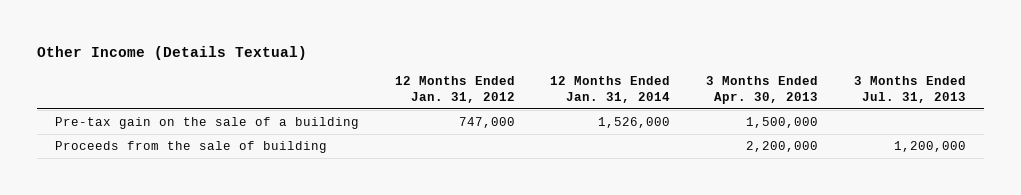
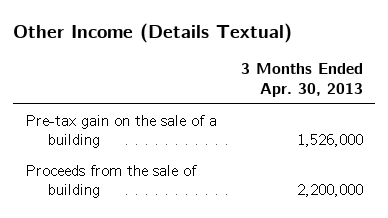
- | 12 Months Ended Jan. 31, 2012 | 12 Months Ended Jan. 31, 2014 | 3 Months Ended Apr. 30, 2013 | 3 Months Ended Jul. 31, 2013
+ | 3 Months Ended Apr. 30, 2013
- Pre-tax gain on the sale of a building | 747,000 | 1,526,000 | 1,500,000 |
+ Pre-tax gain on the sale of a building | 1,526,000

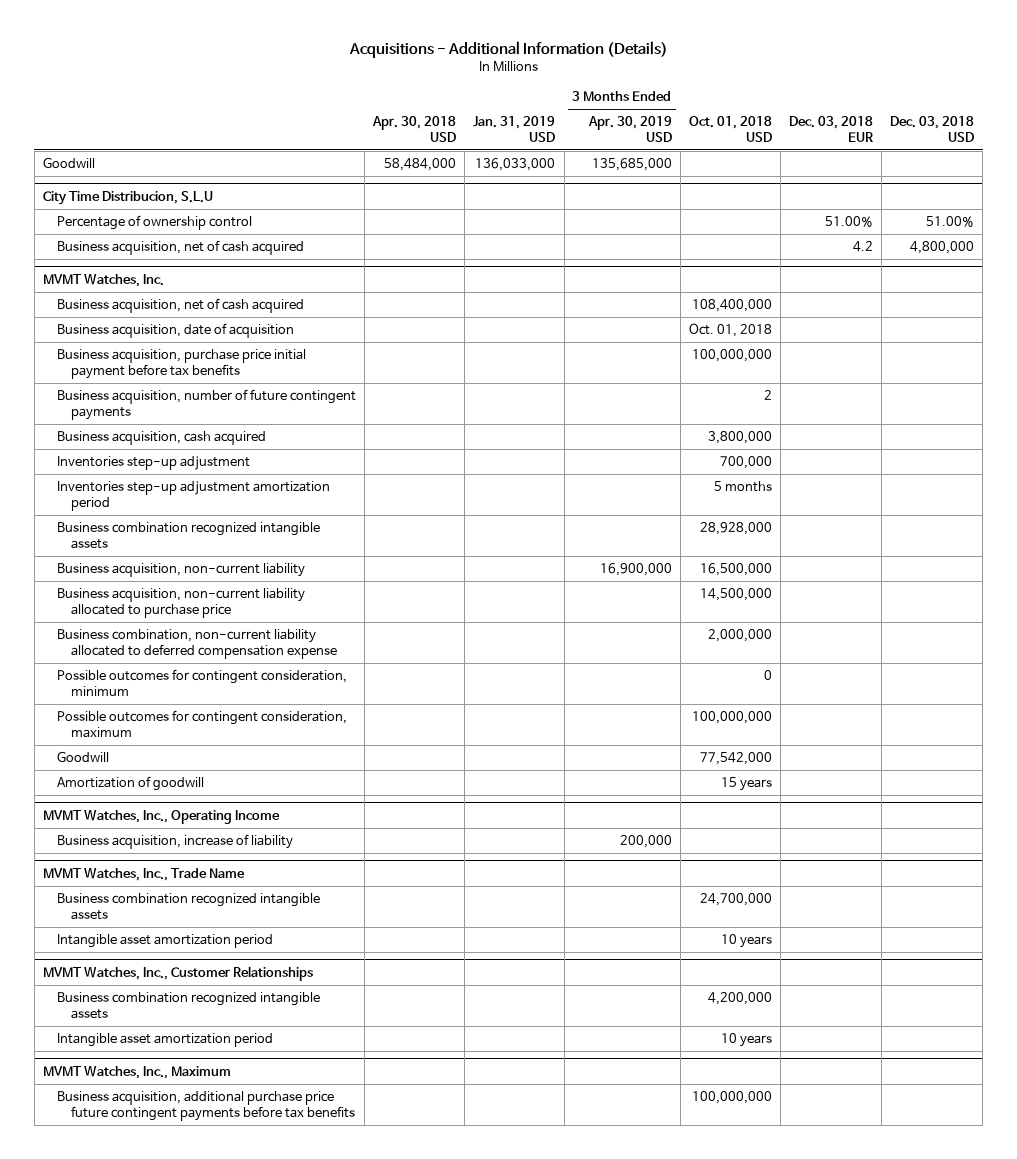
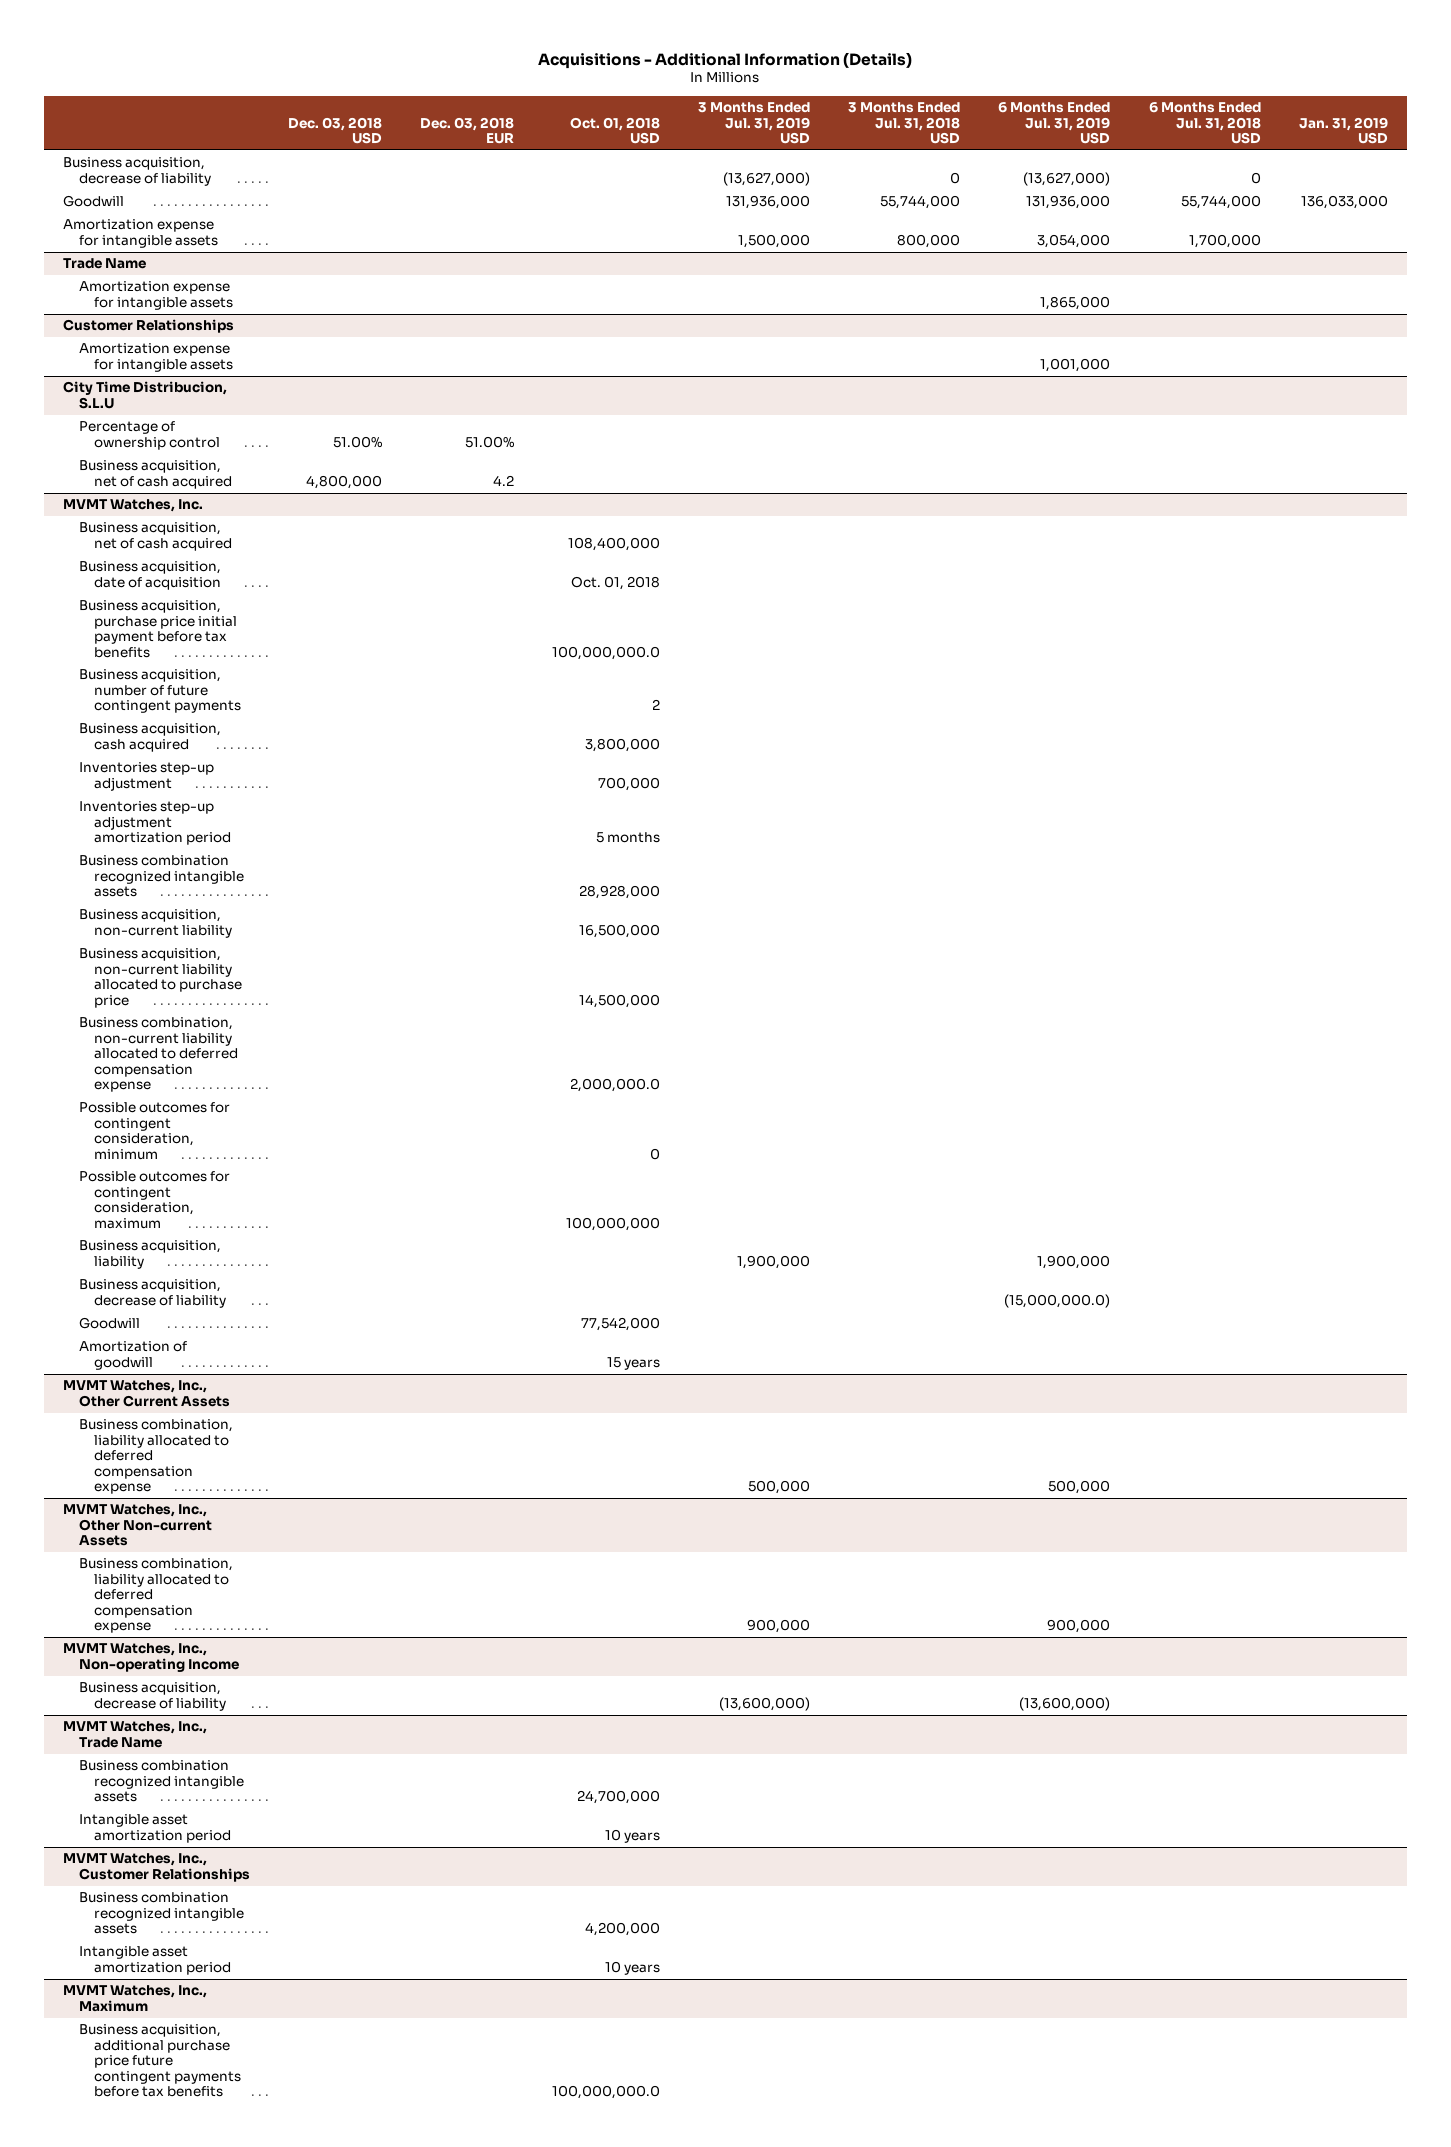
- | Apr. 30, 2018 USD | Jan. 31, 2019 USD | 3 Months Ended Apr. 30, 2019 USD | Oct. 01, 2018 USD | Dec. 03, 2018 EUR | Dec. 03, 2018 USD
+ | Dec. 03, 2018 USD | Dec. 03, 2018 EUR | Oct. 01, 2018 USD | 3 Months Ended Jul. 31, 2019 USD | 3 Months Ended Jul. 31, 2018 USD | 6 Months Ended Jul. 31, 2019 USD | 6 Months Ended Jul. 31, 2018 USD | Jan. 31, 2019 USD
+ Business acquisition, decrease of liability | | | | (13,627,000) | 0 | (13,627,000) | 0 |
+ Amortization expense for intangible assets | | | | 1,500,000 | 800,000 | 3,054,000 | 1,700,000 |
+ Trade Name
+ Amortization expense for intangible assets | | | | | | 1,865,000 | |
+ Customer Relationships
+ Amortization expense for intangible assets | | | | | | 1,001,000 | |
@ MVMT Watches, Inc.
- Business acquisition, purchase price initial payment before tax benefits | | | | 100,000,000 | |
+ Business acquisition, purchase price initial payment before tax benefits | | | 100,000,000.0 | | | | |
- Business combination, non-current liability allocated to deferred compensation expense | | | | 2,000,000 | |
+ Business combination, non-current liability allocated to deferred compensation expense | | | 2,000,000.0 | | | | |
+ Business acquisition, liability | | | | 1,900,000 | | 1,900,000 | |
+ Business acquisition, decrease of liability | | | | | | (15,000,000.0) | |
- MVMT Watches, Inc., Operating Income
- Business acquisition, increase of liability | | | 200,000 | | |
+ MVMT Watches, Inc., Other Current Assets
+ Business combination, liability allocated to deferred compensation expense | | | | 500,000 | | 500,000 | |
+ MVMT Watches, Inc., Other Non-current Assets
+ Business combination, liability allocated to deferred compensation expense | | | | 900,000 | | 900,000 | |
+ MVMT Watches, Inc., Non-operating Income
+ Business acquisition, decrease of liability | | | | (13,600,000) | | (13,600,000) | |
@ MVMT Watches, Inc., Maximum
- Business acquisition, additional purchase price future contingent payments before tax benefits | | | | 100,000,000 | |
+ Business acquisition, additional purchase price future contingent payments before tax benefits | | | 100,000,000.0 | | | | |

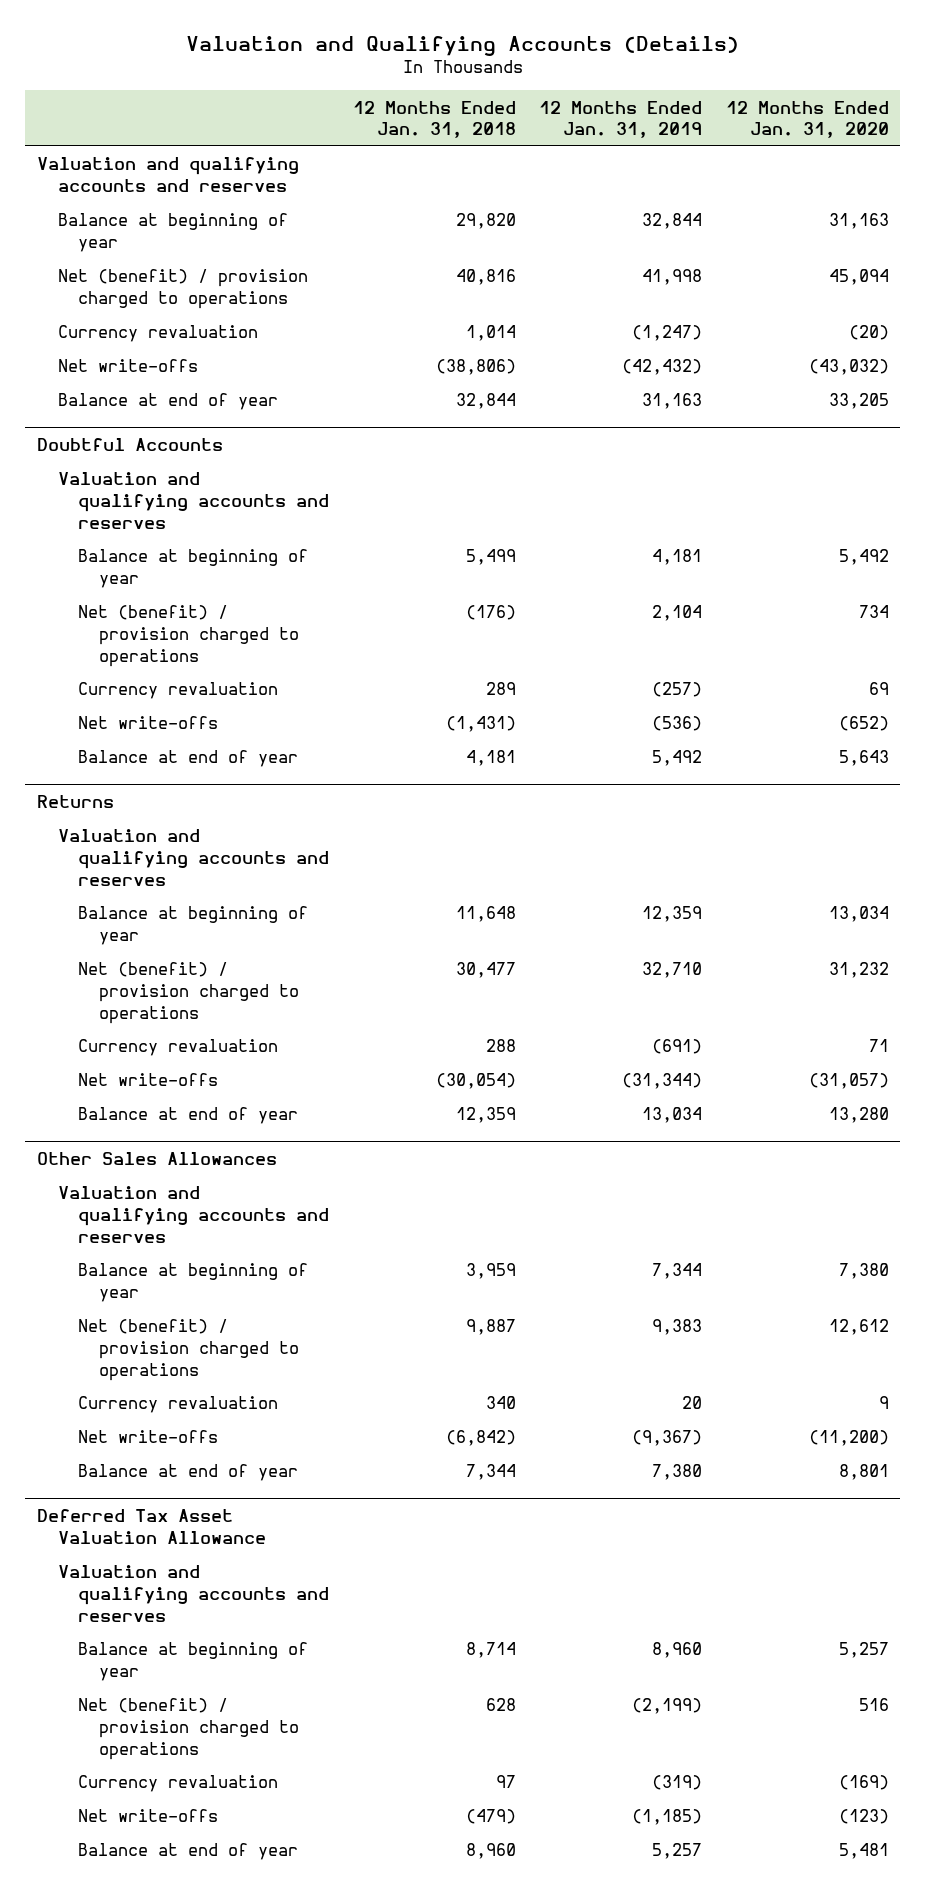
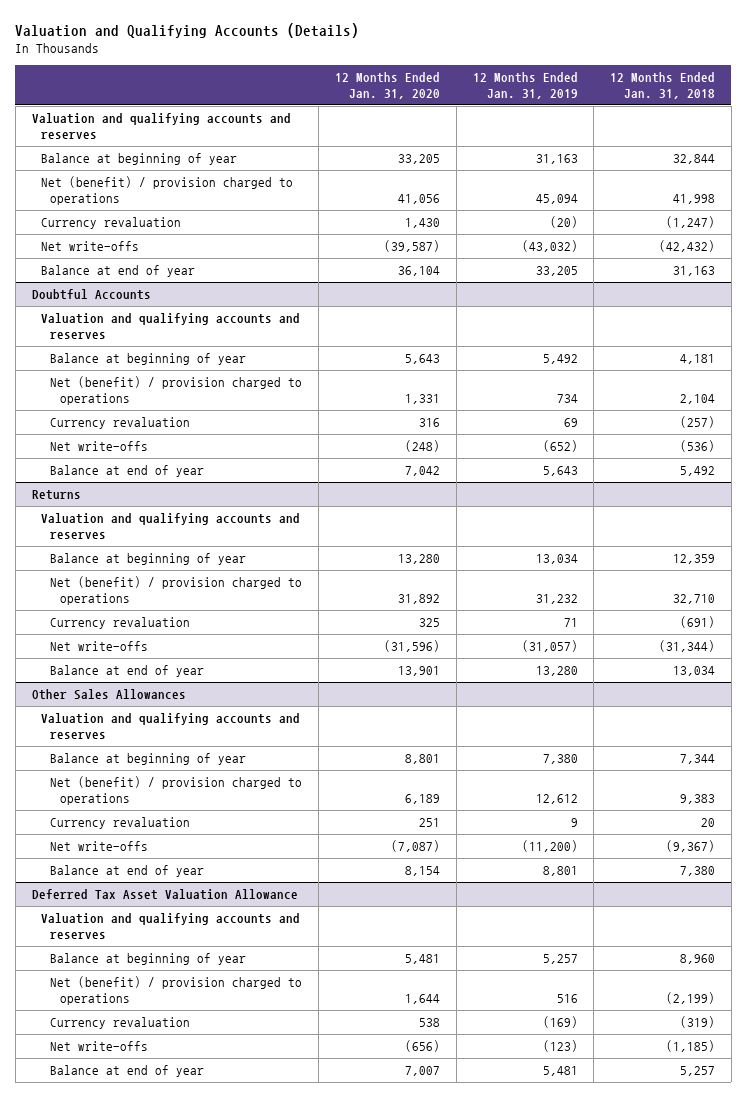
- | 12 Months Ended Jan. 31, 2018 | 12 Months Ended Jan. 31, 2019 | 12 Months Ended Jan. 31, 2020
+ | 12 Months Ended Jan. 31, 2020 | 12 Months Ended Jan. 31, 2019 | 12 Months Ended Jan. 31, 2018
- Balance at beginning of year | 29,820 | 32,844 | 31,163
- Net (benefit) / provision charged to operations | 40,816 | 41,998 | 45,094
- Currency revaluation | 1,014 | (1,247) | (20)
- Net write-offs | (38,806) | (42,432) | (43,032)
- Balance at end of year | 32,844 | 31,163 | 33,205
+ Balance at beginning of year | 33,205 | 31,163 | 32,844
+ Net (benefit) / provision charged to operations | 41,056 | 45,094 | 41,998
+ Currency revaluation | 1,430 | (20) | (1,247)
+ Net write-offs | (39,587) | (43,032) | (42,432)
+ Balance at end of year | 36,104 | 33,205 | 31,163
@ Doubtful Accounts
- Balance at beginning of year | 5,499 | 4,181 | 5,492
- Net (benefit) / provision charged to operations | (176) | 2,104 | 734
- Currency revaluation | 289 | (257) | 69
- Net write-offs | (1,431) | (536) | (652)
- Balance at end of year | 4,181 | 5,492 | 5,643
+ Balance at beginning of year | 5,643 | 5,492 | 4,181
+ Net (benefit) / provision charged to operations | 1,331 | 734 | 2,104
+ Currency revaluation | 316 | 69 | (257)
+ Net write-offs | (248) | (652) | (536)
+ Balance at end of year | 7,042 | 5,643 | 5,492
@ Returns
- Balance at beginning of year | 11,648 | 12,359 | 13,034
- Net (benefit) / provision charged to operations | 30,477 | 32,710 | 31,232
- Currency revaluation | 288 | (691) | 71
- Net write-offs | (30,054) | (31,344) | (31,057)
- Balance at end of year | 12,359 | 13,034 | 13,280
+ Balance at beginning of year | 13,280 | 13,034 | 12,359
+ Net (benefit) / provision charged to operations | 31,892 | 31,232 | 32,710
+ Currency revaluation | 325 | 71 | (691)
+ Net write-offs | (31,596) | (31,057) | (31,344)
+ Balance at end of year | 13,901 | 13,280 | 13,034
@ Other Sales Allowances
- Balance at beginning of year | 3,959 | 7,344 | 7,380
- Net (benefit) / provision charged to operations | 9,887 | 9,383 | 12,612
- Currency revaluation | 340 | 20 | 9
- Net write-offs | (6,842) | (9,367) | (11,200)
- Balance at end of year | 7,344 | 7,380 | 8,801
+ Balance at beginning of year | 8,801 | 7,380 | 7,344
+ Net (benefit) / provision charged to operations | 6,189 | 12,612 | 9,383
+ Currency revaluation | 251 | 9 | 20
+ Net write-offs | (7,087) | (11,200) | (9,367)
+ Balance at end of year | 8,154 | 8,801 | 7,380
@ Deferred Tax Asset Valuation Allowance
- Balance at beginning of year | 8,714 | 8,960 | 5,257
- Net (benefit) / provision charged to operations | 628 | (2,199) | 516
- Currency revaluation | 97 | (319) | (169)
- Net write-offs | (479) | (1,185) | (123)
- Balance at end of year | 8,960 | 5,257 | 5,481
+ Balance at beginning of year | 5,481 | 5,257 | 8,960
+ Net (benefit) / provision charged to operations | 1,644 | 516 | (2,199)
+ Currency revaluation | 538 | (169) | (319)
+ Net write-offs | (656) | (123) | (1,185)
+ Balance at end of year | 7,007 | 5,481 | 5,257

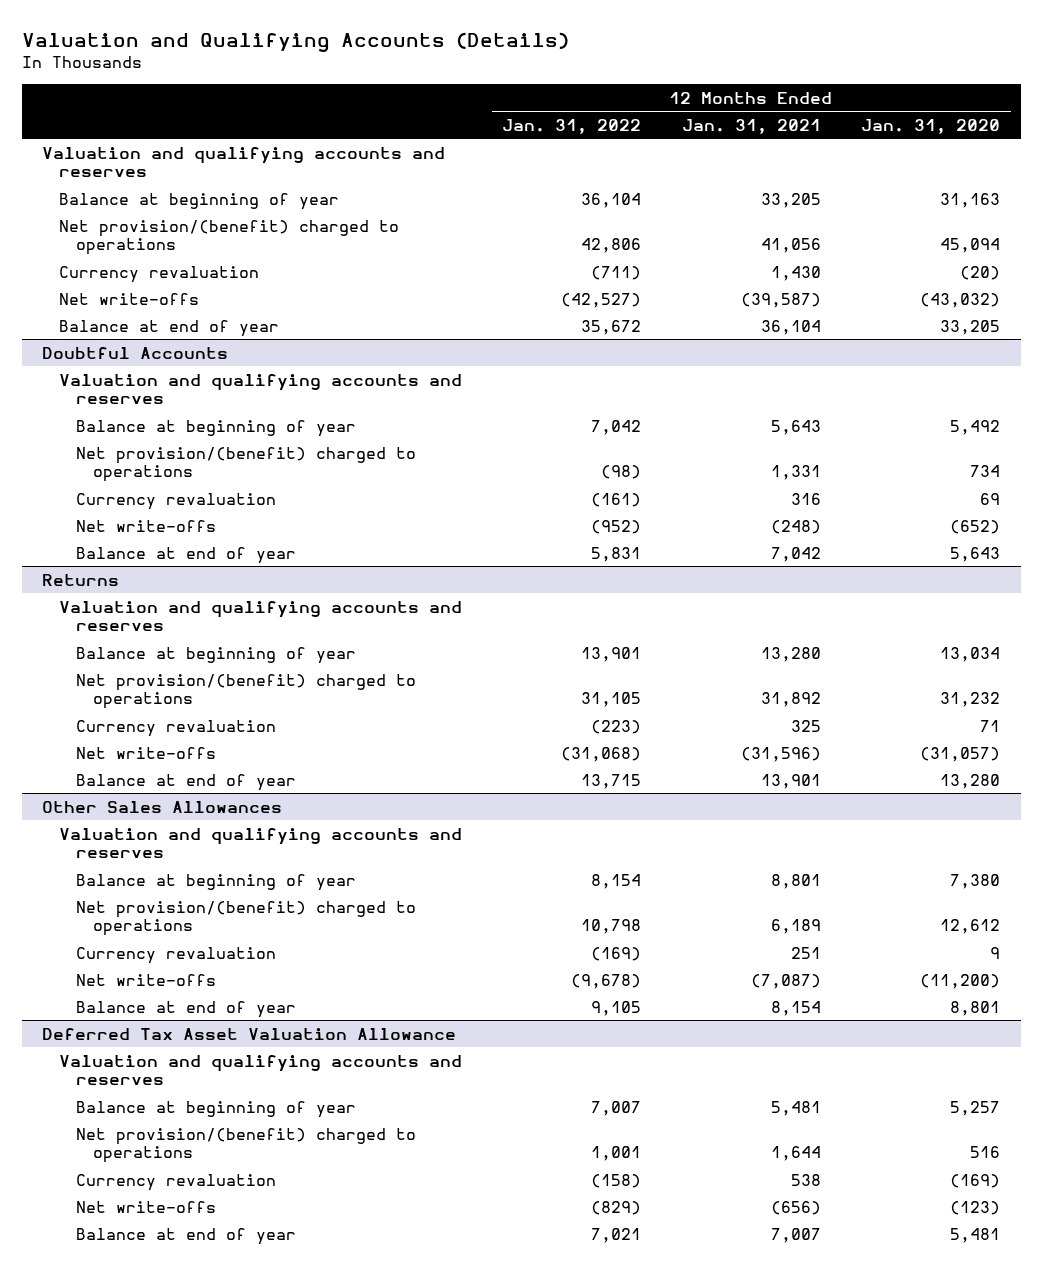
- | 12 Months Ended Jan. 31, 2020 | 12 Months Ended Jan. 31, 2019 | 12 Months Ended Jan. 31, 2018
+ | 12 Months Ended Jan. 31, 2022 | 12 Months Ended Jan. 31, 2021 | 12 Months Ended Jan. 31, 2020
- Balance at beginning of year | 33,205 | 31,163 | 32,844
- Net (benefit) / provision charged to operations | 41,056 | 45,094 | 41,998
- Currency revaluation | 1,430 | (20) | (1,247)
- Net write-offs | (39,587) | (43,032) | (42,432)
- Balance at end of year | 36,104 | 33,205 | 31,163
+ Balance at beginning of year | 36,104 | 33,205 | 31,163
+ Net provision/(benefit) charged to operations | 42,806 | 41,056 | 45,094
+ Currency revaluation | (711) | 1,430 | (20)
+ Net write-offs | (42,527) | (39,587) | (43,032)
+ Balance at end of year | 35,672 | 36,104 | 33,205
@ Doubtful Accounts
- Balance at beginning of year | 5,643 | 5,492 | 4,181
- Net (benefit) / provision charged to operations | 1,331 | 734 | 2,104
- Currency revaluation | 316 | 69 | (257)
- Net write-offs | (248) | (652) | (536)
- Balance at end of year | 7,042 | 5,643 | 5,492
+ Balance at beginning of year | 7,042 | 5,643 | 5,492
+ Net provision/(benefit) charged to operations | (98) | 1,331 | 734
+ Currency revaluation | (161) | 316 | 69
+ Net write-offs | (952) | (248) | (652)
+ Balance at end of year | 5,831 | 7,042 | 5,643
@ Returns
- Balance at beginning of year | 13,280 | 13,034 | 12,359
- Net (benefit) / provision charged to operations | 31,892 | 31,232 | 32,710
- Currency revaluation | 325 | 71 | (691)
- Net write-offs | (31,596) | (31,057) | (31,344)
- Balance at end of year | 13,901 | 13,280 | 13,034
+ Balance at beginning of year | 13,901 | 13,280 | 13,034
+ Net provision/(benefit) charged to operations | 31,105 | 31,892 | 31,232
+ Currency revaluation | (223) | 325 | 71
+ Net write-offs | (31,068) | (31,596) | (31,057)
+ Balance at end of year | 13,715 | 13,901 | 13,280
@ Other Sales Allowances
- Balance at beginning of year | 8,801 | 7,380 | 7,344
- Net (benefit) / provision charged to operations | 6,189 | 12,612 | 9,383
- Currency revaluation | 251 | 9 | 20
- Net write-offs | (7,087) | (11,200) | (9,367)
- Balance at end of year | 8,154 | 8,801 | 7,380
+ Balance at beginning of year | 8,154 | 8,801 | 7,380
+ Net provision/(benefit) charged to operations | 10,798 | 6,189 | 12,612
+ Currency revaluation | (169) | 251 | 9
+ Net write-offs | (9,678) | (7,087) | (11,200)
+ Balance at end of year | 9,105 | 8,154 | 8,801
@ Deferred Tax Asset Valuation Allowance
- Balance at beginning of year | 5,481 | 5,257 | 8,960
- Net (benefit) / provision charged to operations | 1,644 | 516 | (2,199)
- Currency revaluation | 538 | (169) | (319)
- Net write-offs | (656) | (123) | (1,185)
- Balance at end of year | 7,007 | 5,481 | 5,257
+ Balance at beginning of year | 7,007 | 5,481 | 5,257
+ Net provision/(benefit) charged to operations | 1,001 | 1,644 | 516
+ Currency revaluation | (158) | 538 | (169)
+ Net write-offs | (829) | (656) | (123)
+ Balance at end of year | 7,021 | 7,007 | 5,481

